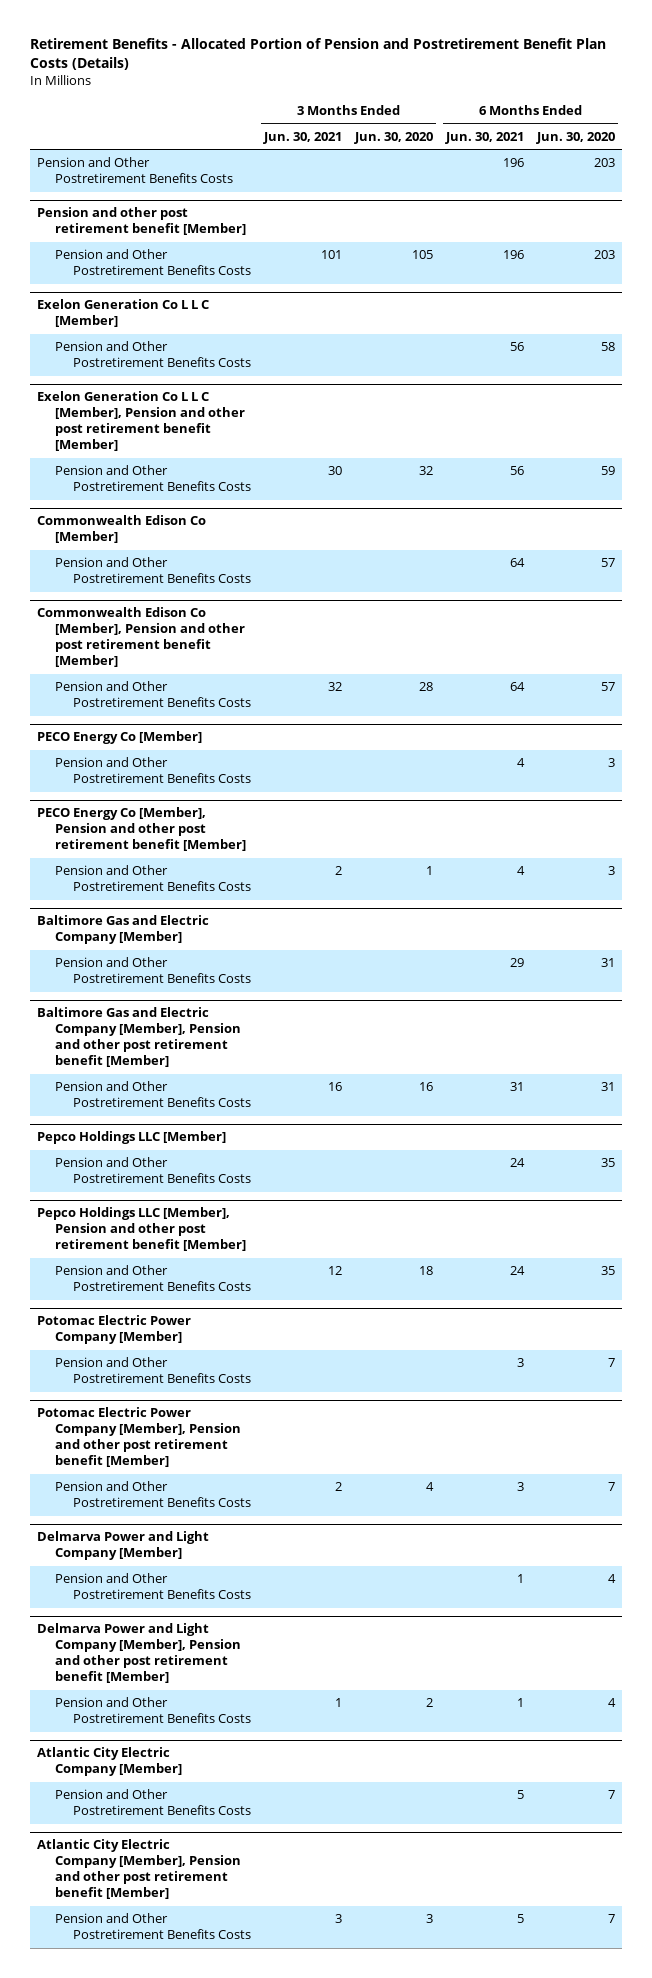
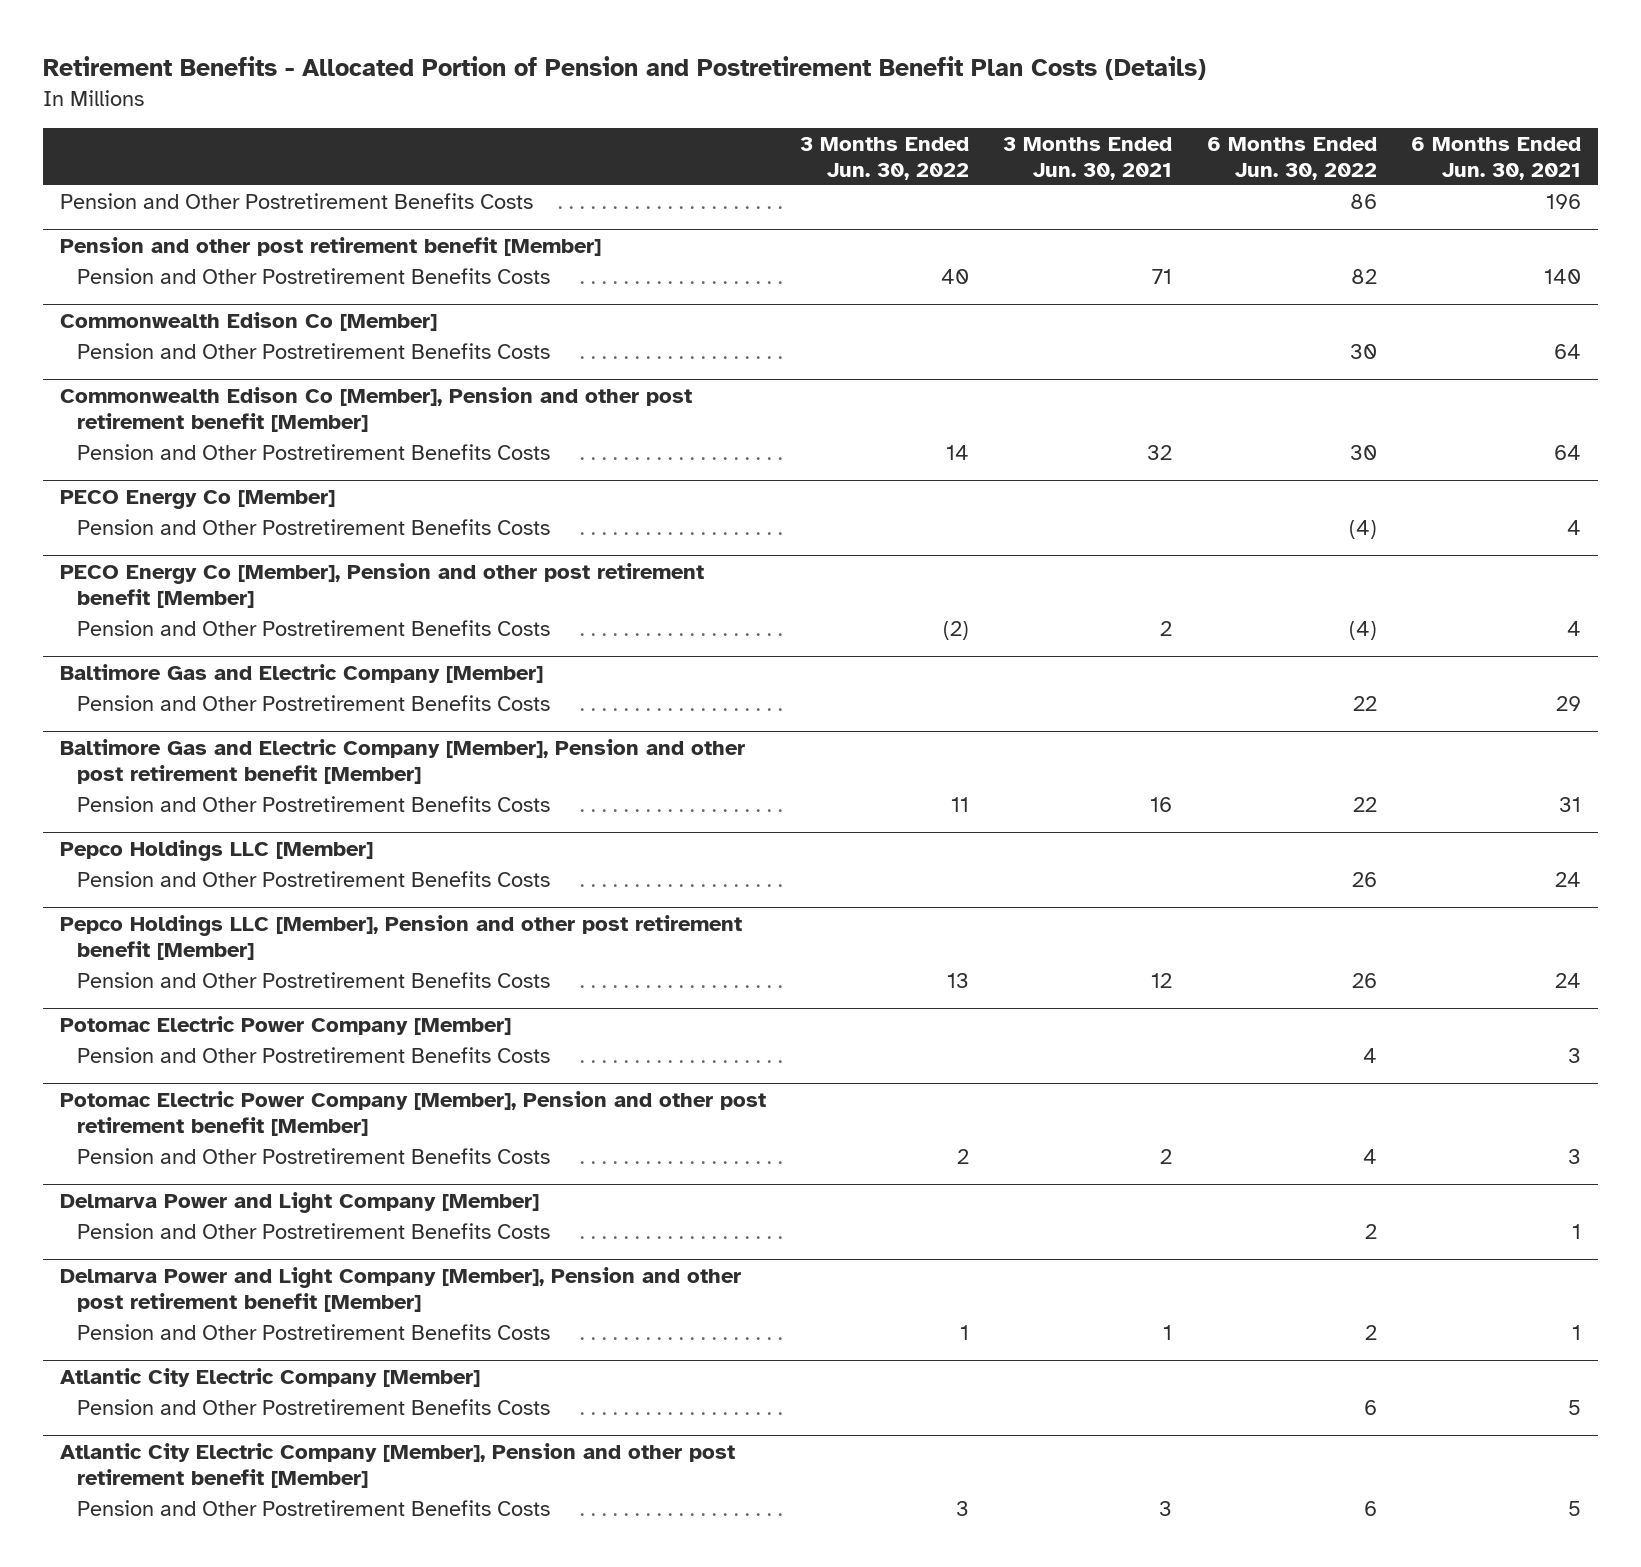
- | 3 Months Ended Jun. 30, 2021 | 3 Months Ended Jun. 30, 2020 | 6 Months Ended Jun. 30, 2021 | 6 Months Ended Jun. 30, 2020
+ | 3 Months Ended Jun. 30, 2022 | 3 Months Ended Jun. 30, 2021 | 6 Months Ended Jun. 30, 2022 | 6 Months Ended Jun. 30, 2021
@ Pension and other post retirement benefit [Member]
- Pension and Other Postretirement Benefits Costs | 101 | 105 | 196 | 203
- Exelon Generation Co L L C [Member]
- Pension and Other Postretirement Benefits Costs | | | 56 | 58
- Exelon Generation Co L L C [Member], Pension and other post retirement benefit [Member]
- Pension and Other Postretirement Benefits Costs | 30 | 32 | 56 | 59
@ Pension and other post retirement benefit [Member]
+ Pension and Other Postretirement Benefits Costs | 40 | 71 | 82 | 140

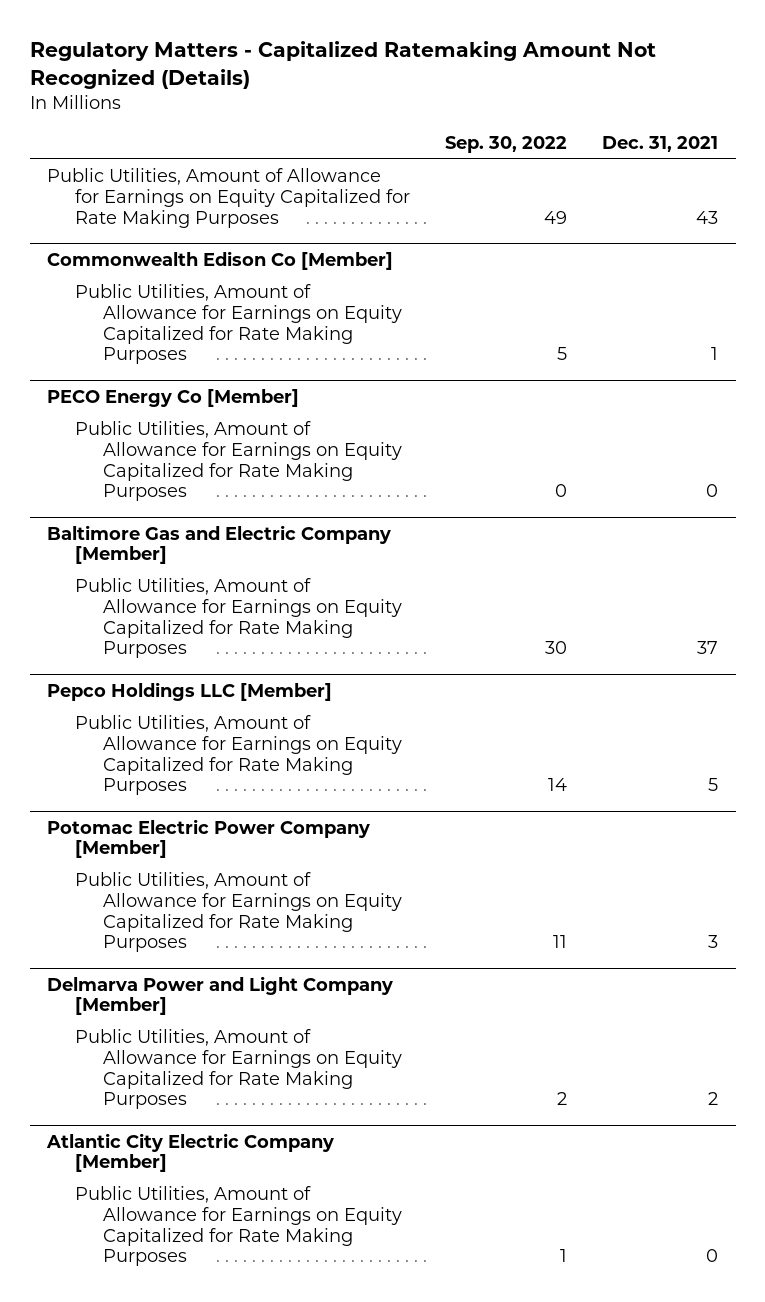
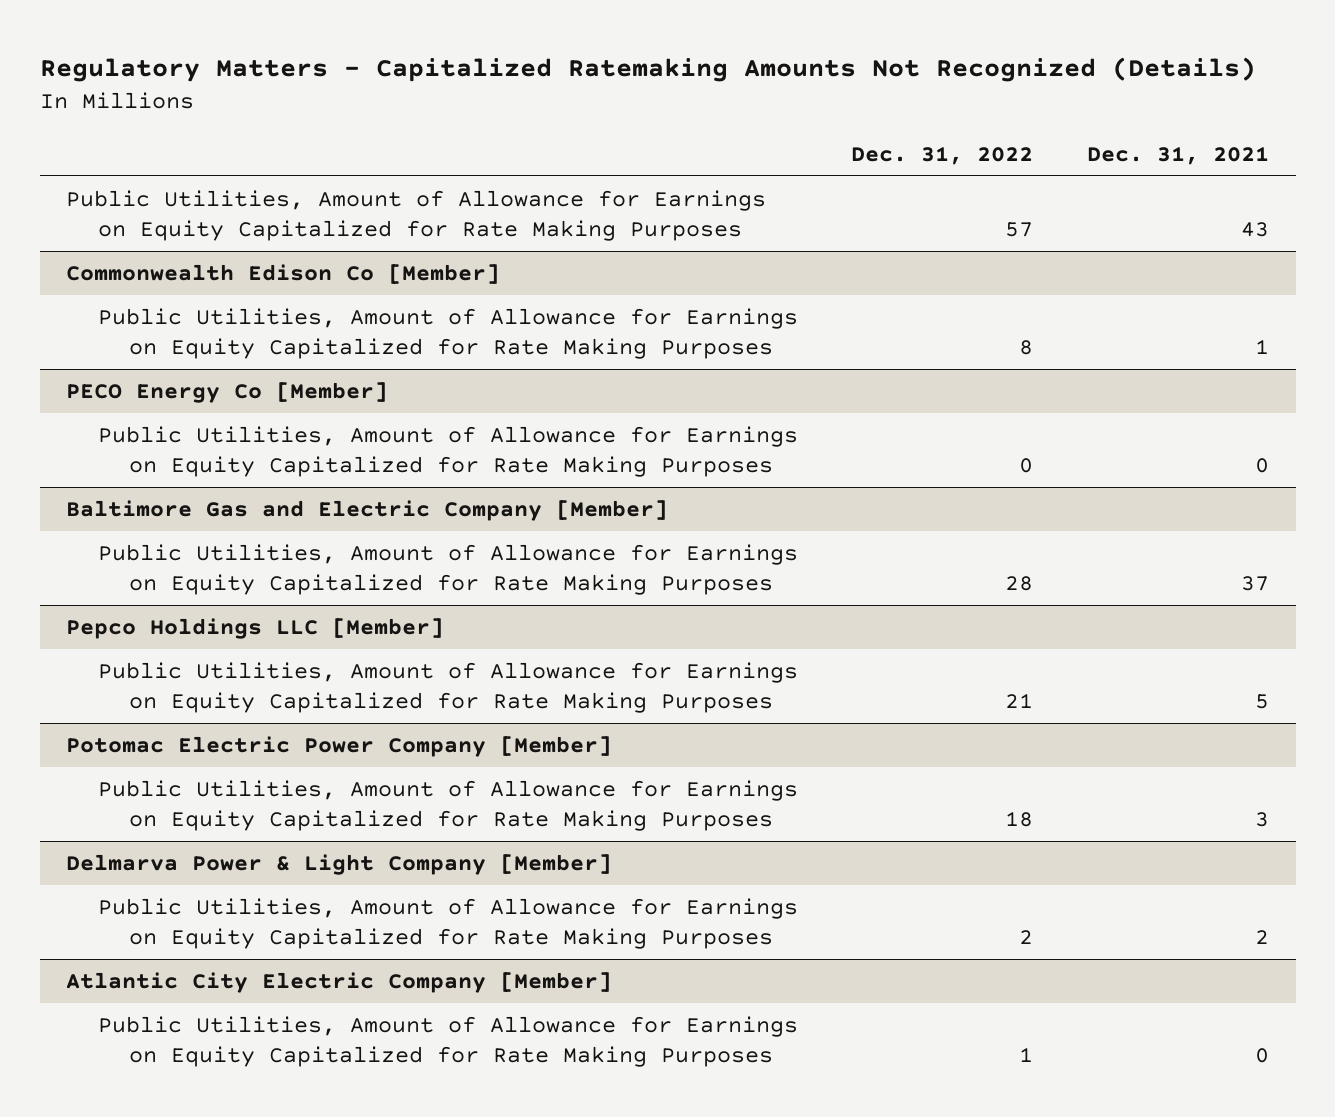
- Regulatory Matters - Capitalized Ratemaking Amount Not Recognized (Details)
+ Regulatory Matters - Capitalized Ratemaking Amounts Not Recognized (Details)
- | Sep. 30, 2022 | Dec. 31, 2021
+ | Dec. 31, 2022 | Dec. 31, 2021
- Delmarva Power and Light Company [Member]
+ Delmarva Power & Light Company [Member]

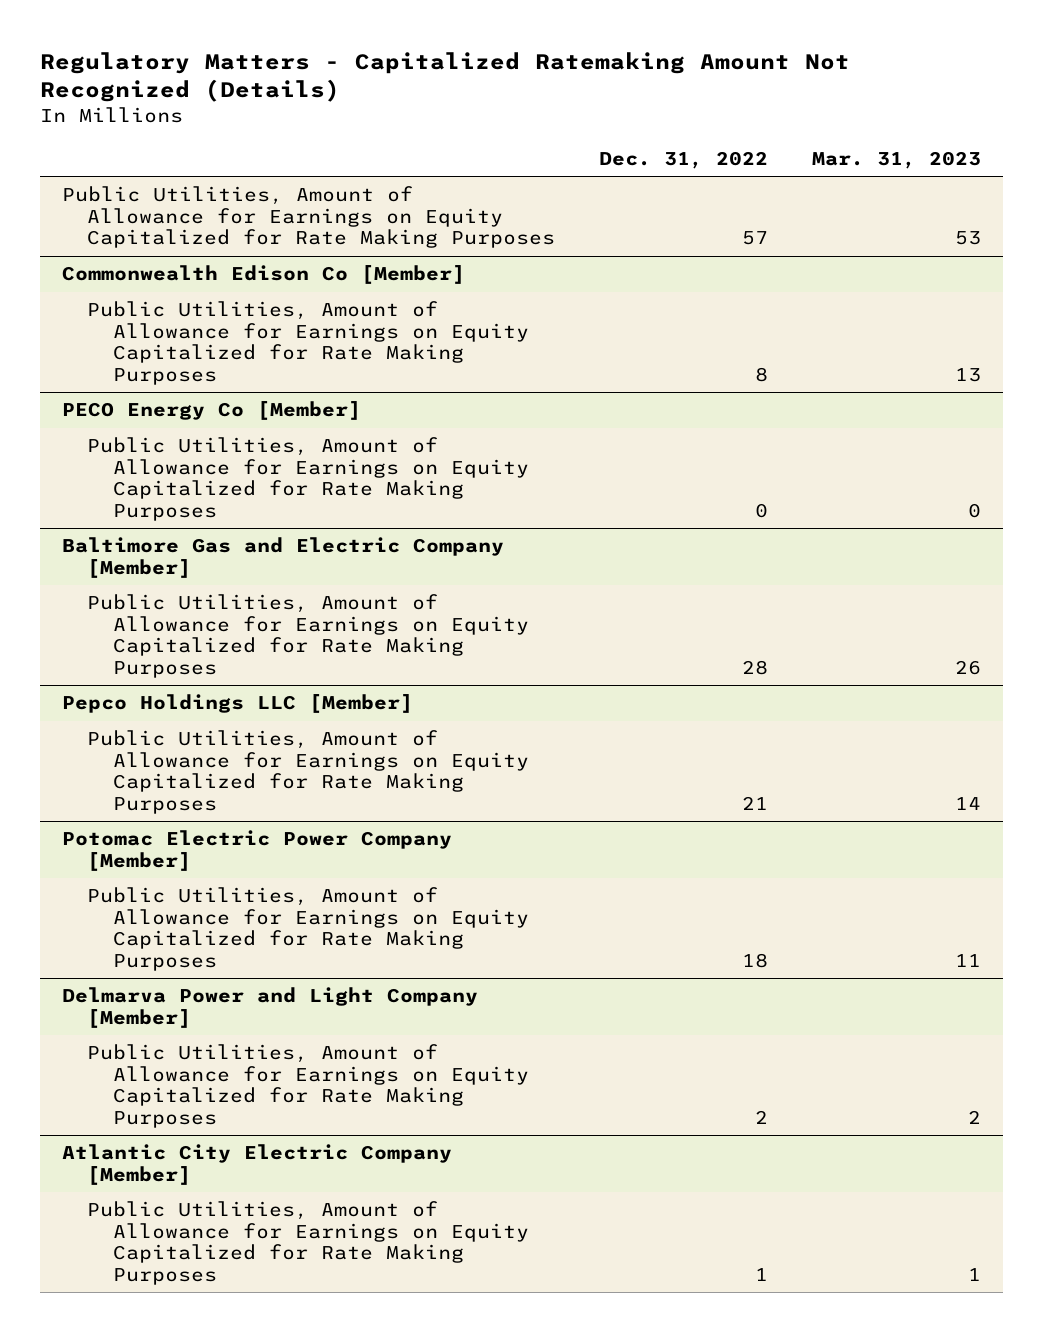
- Regulatory Matters - Capitalized Ratemaking Amounts Not Recognized (Details)
+ Regulatory Matters - Capitalized Ratemaking Amount Not Recognized (Details)
- | Dec. 31, 2022 | Dec. 31, 2021
+ | Dec. 31, 2022 | Mar. 31, 2023
- Delmarva Power & Light Company [Member]
+ Delmarva Power and Light Company [Member]

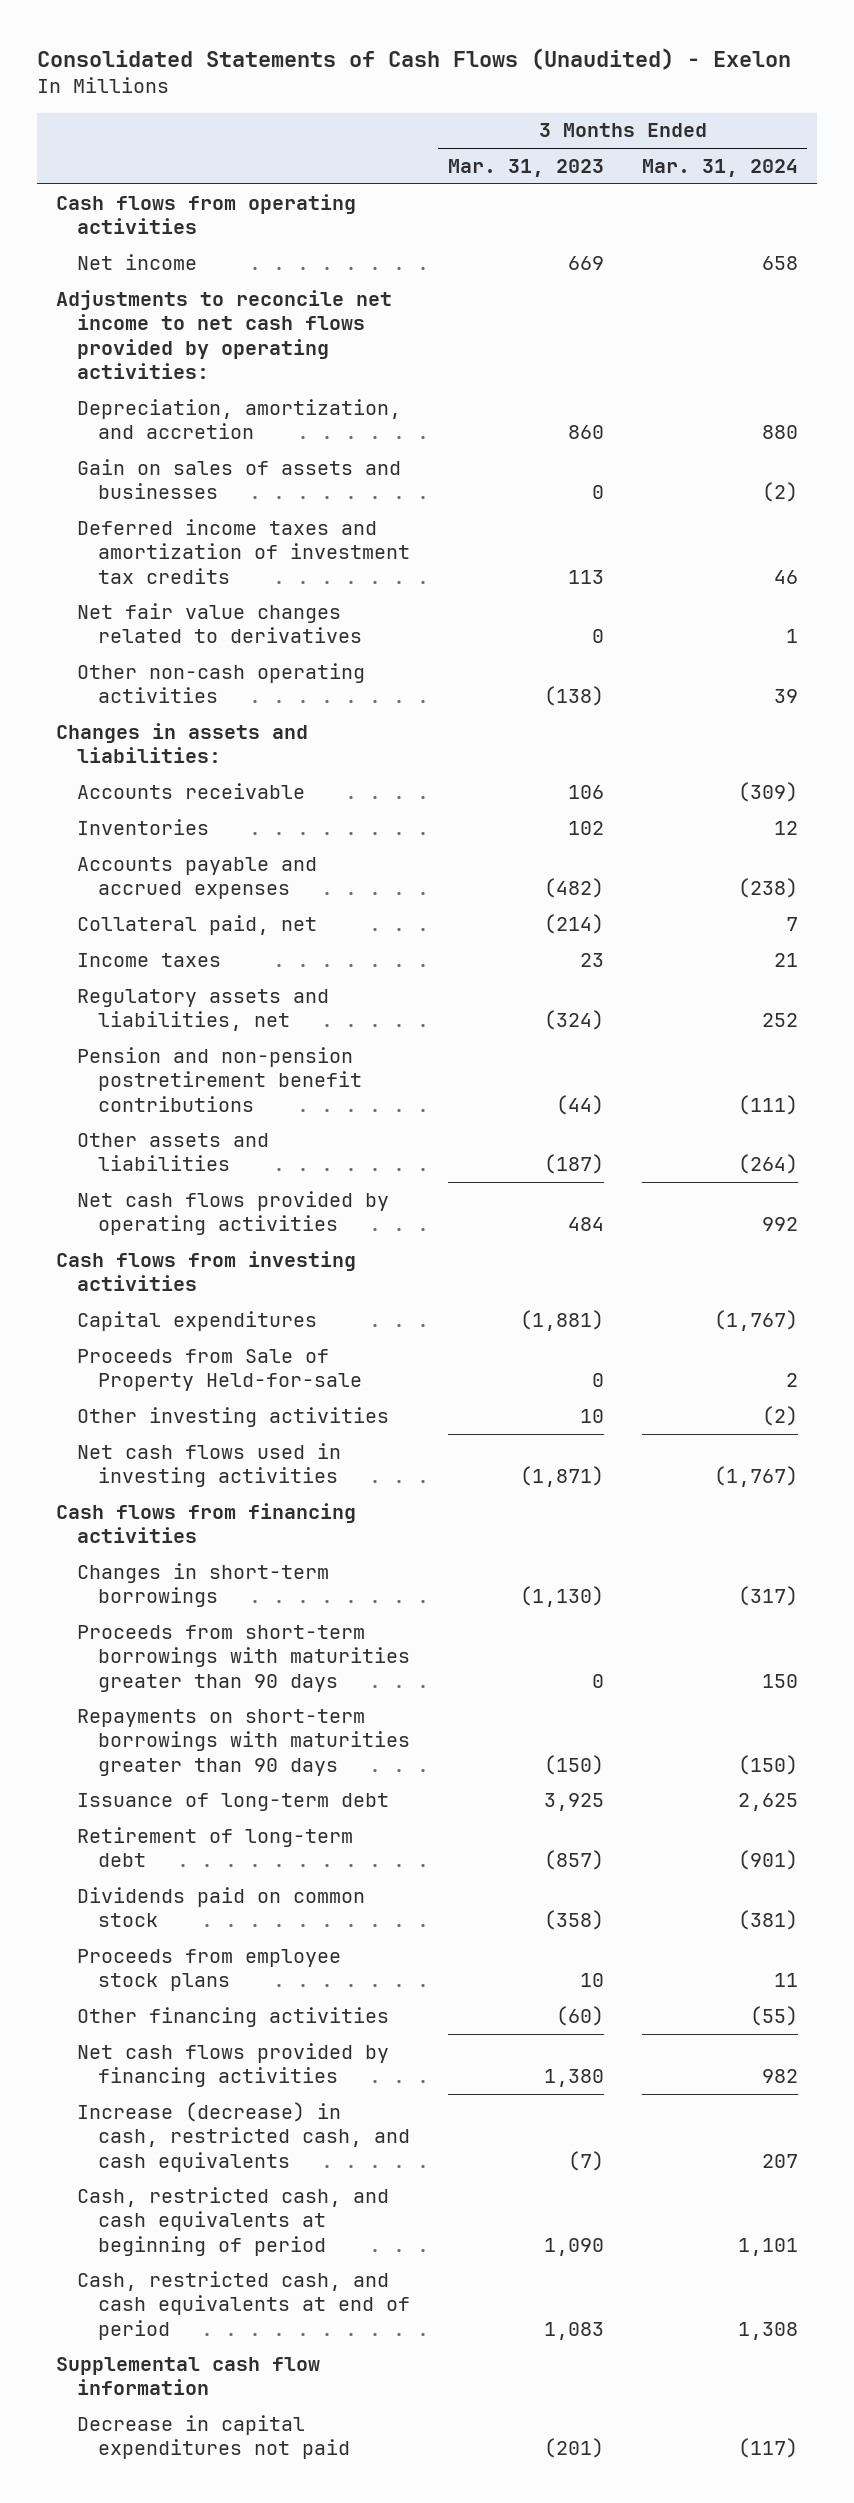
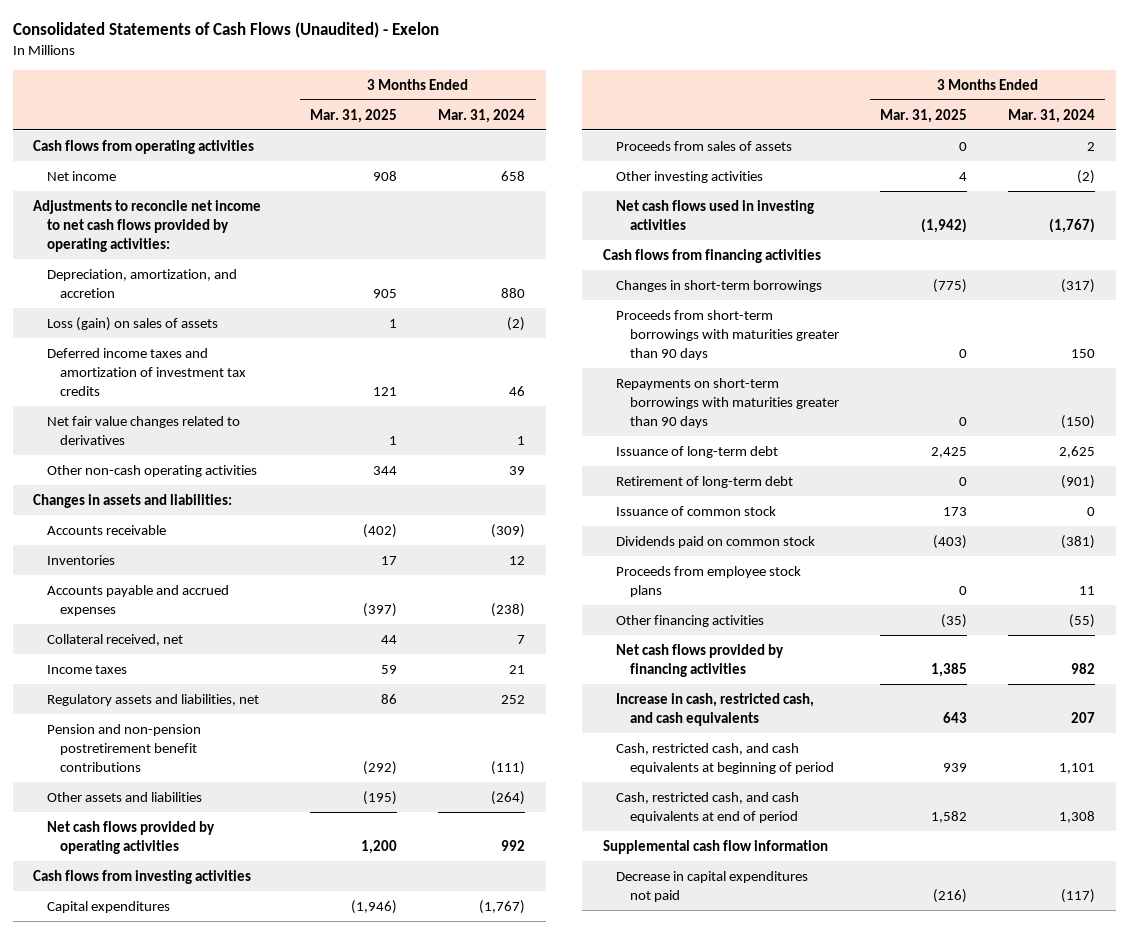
- | 3 Months Ended Mar. 31, 2023 | 3 Months Ended Mar. 31, 2024
+ | 3 Months Ended Mar. 31, 2025 | 3 Months Ended Mar. 31, 2024
- Gain on sales of assets and businesses | 0 | (2)
+ Loss (gain) on sales of assets | 1 | (2)
- Collateral paid, net | (214) | 7
+ Collateral received, net | 44 | 7
- Proceeds from Sale of Property Held-for-sale | 0 | 2
+ Proceeds from sales of assets | 0 | 2
+ Issuance of common stock | 173 | 0
- Increase (decrease) in cash, restricted cash, and cash equivalents | (7) | 207
+ Increase in cash, restricted cash, and cash equivalents | 643 | 207

